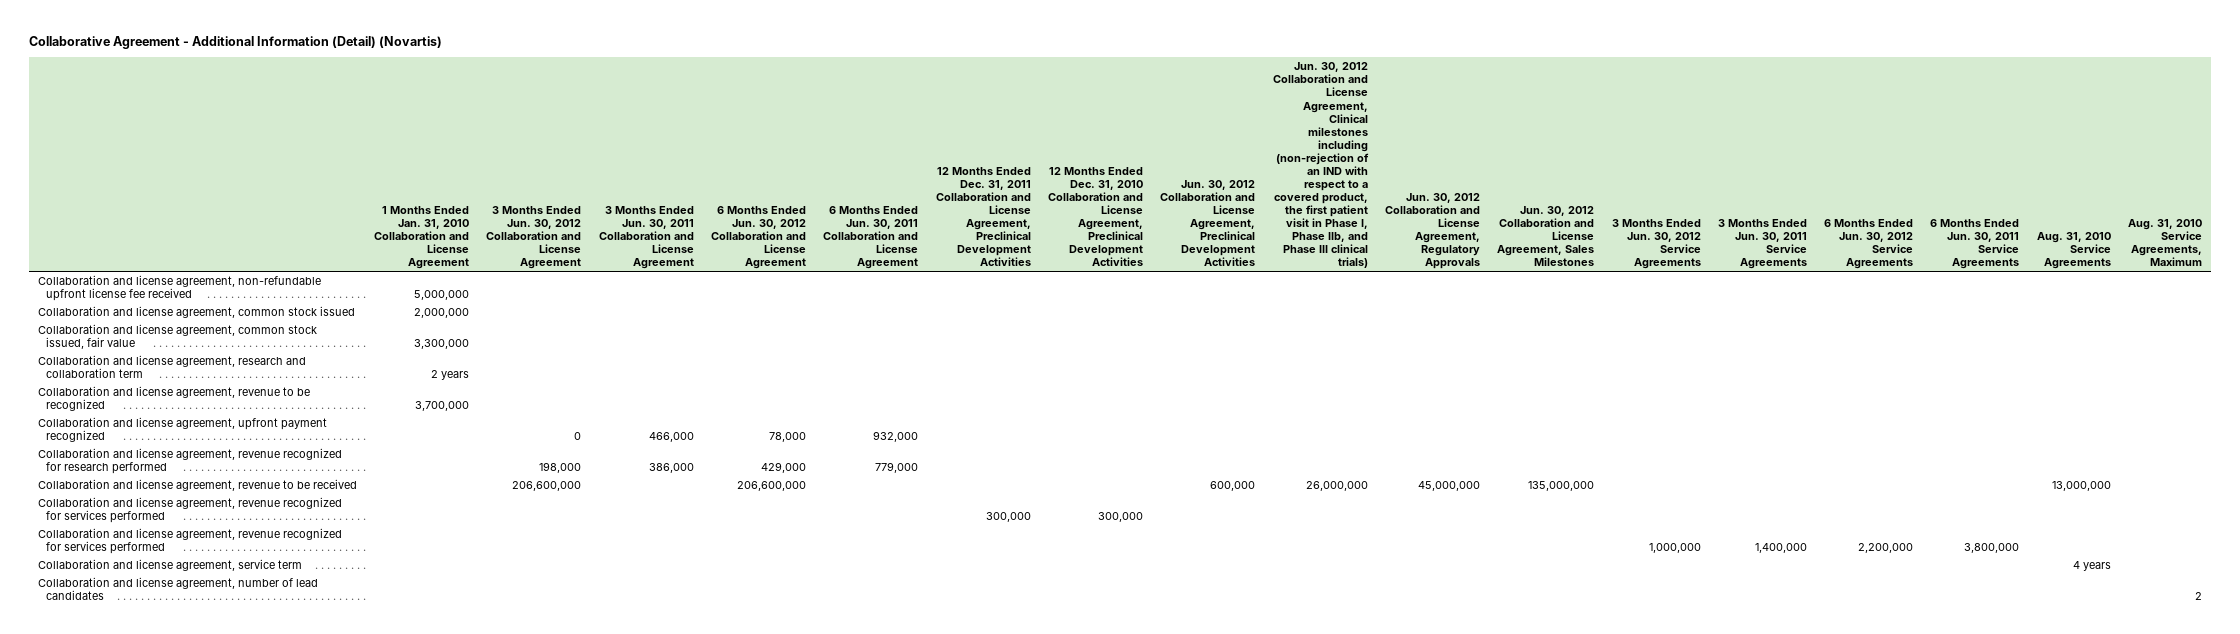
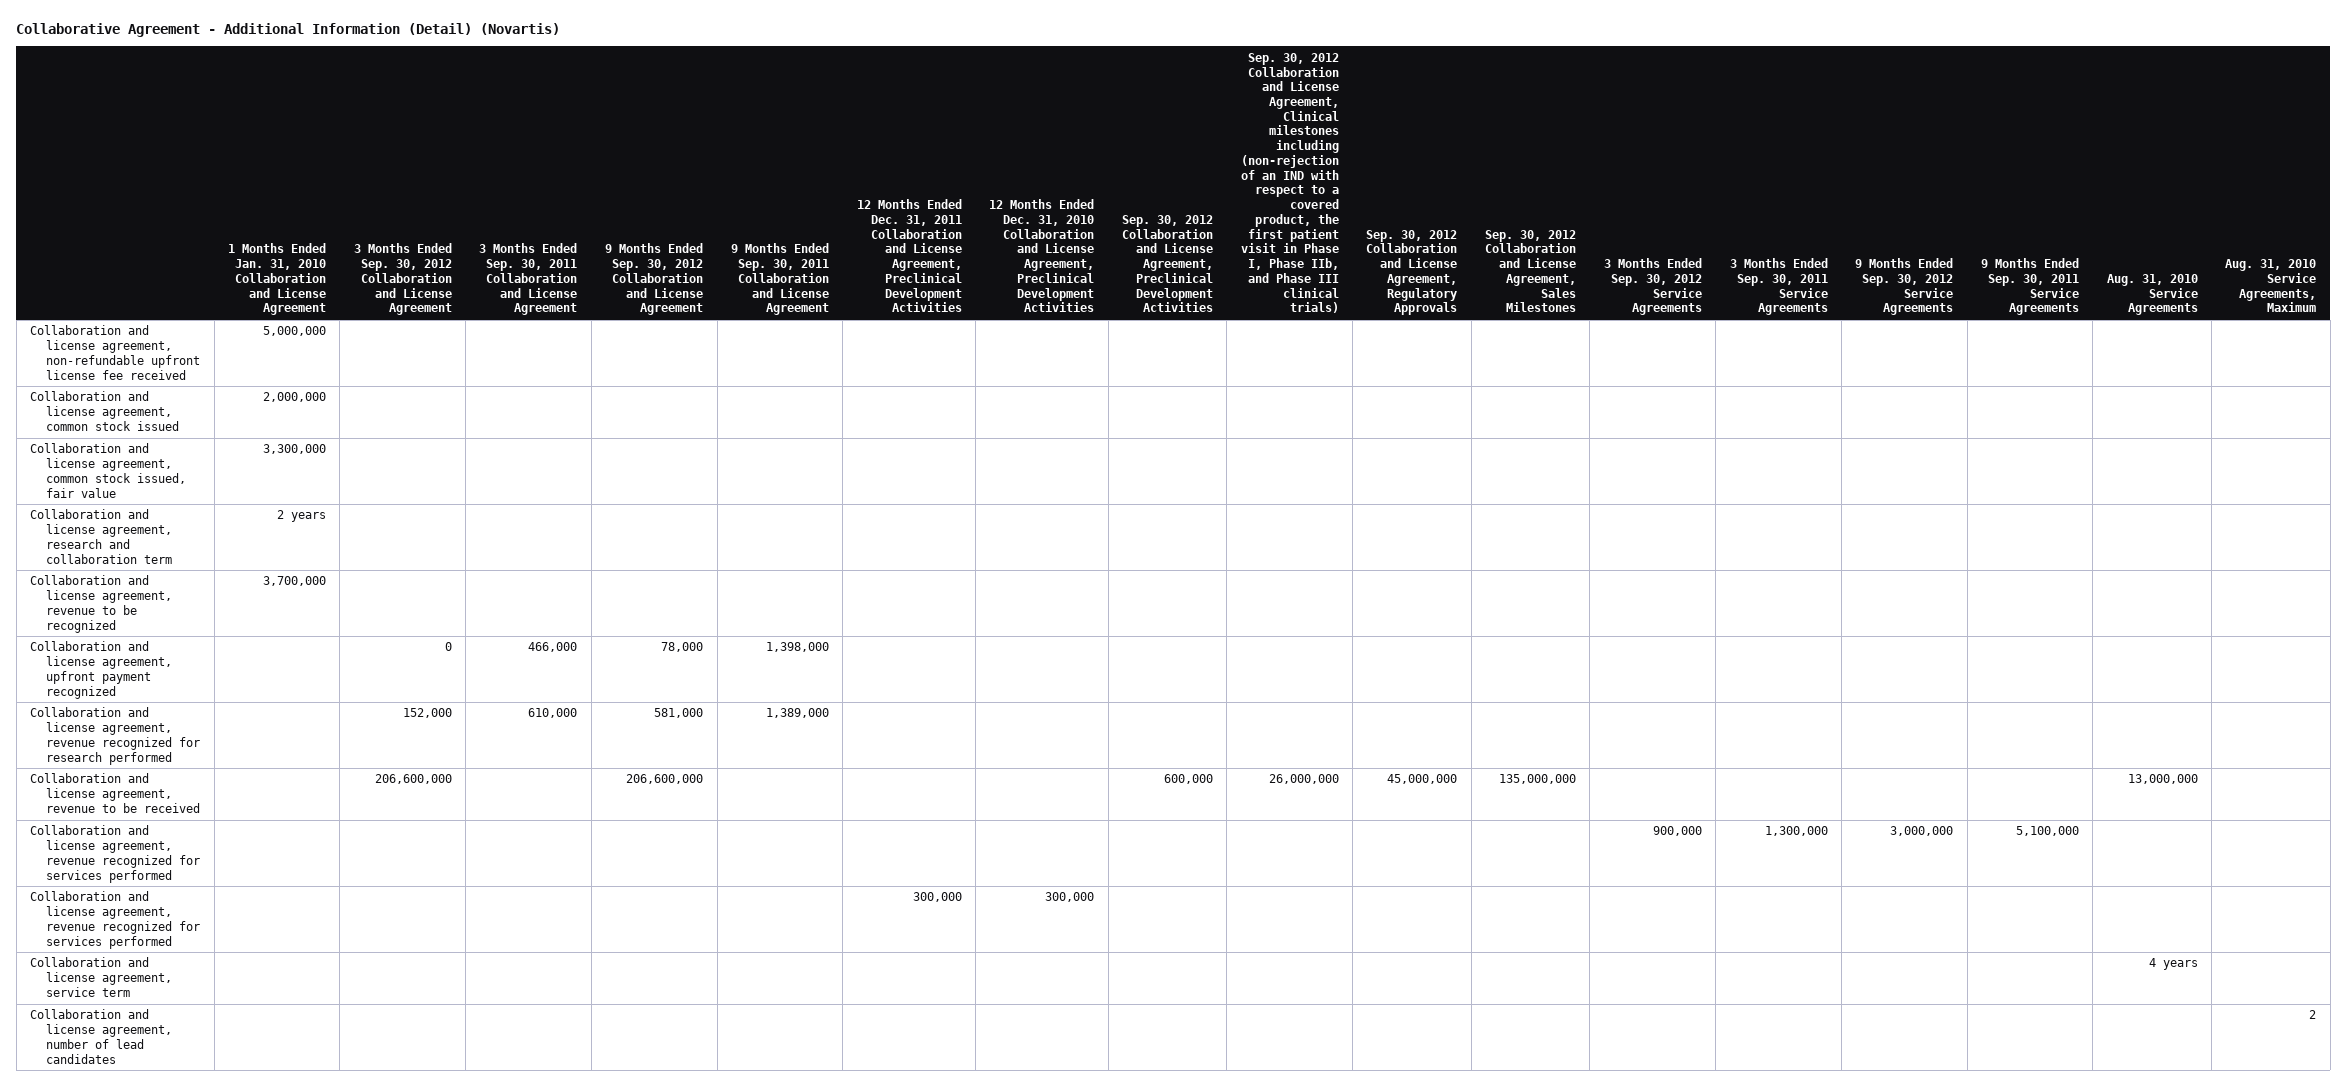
- | 1 Months Ended Jan. 31, 2010 Collaboration and License Agreement | 3 Months Ended Jun. 30, 2012 Collaboration and License Agreement | 3 Months Ended Jun. 30, 2011 Collaboration and License Agreement | 6 Months Ended Jun. 30, 2012 Collaboration and License Agreement | 6 Months Ended Jun. 30, 2011 Collaboration and License Agreement | 12 Months Ended Dec. 31, 2011 Collaboration and License Agreement, Preclinical Development Activities | 12 Months Ended Dec. 31, 2010 Collaboration and License Agreement, Preclinical Development Activities | Jun. 30, 2012 Collaboration and License Agreement, Preclinical Development Activities | Jun. 30, 2012 Collaboration and License Agreement, Clinical milestones including (non-rejection of an IND with respect to a covered product, the first patient visit in Phase I, Phase IIb, and Phase III clinical trials) | Jun. 30, 2012 Collaboration and License Agreement, Regulatory Approvals | Jun. 30, 2012 Collaboration and License Agreement, Sales Milestones | 3 Months Ended Jun. 30, 2012 Service Agreements | 3 Months Ended Jun. 30, 2011 Service Agreements | 6 Months Ended Jun. 30, 2012 Service Agreements | 6 Months Ended Jun. 30, 2011 Service Agreements | Aug. 31, 2010 Service Agreements | Aug. 31, 2010 Service Agreements, Maximum
+ | 1 Months Ended Jan. 31, 2010 Collaboration and License Agreement | 3 Months Ended Sep. 30, 2012 Collaboration and License Agreement | 3 Months Ended Sep. 30, 2011 Collaboration and License Agreement | 9 Months Ended Sep. 30, 2012 Collaboration and License Agreement | 9 Months Ended Sep. 30, 2011 Collaboration and License Agreement | 12 Months Ended Dec. 31, 2011 Collaboration and License Agreement, Preclinical Development Activities | 12 Months Ended Dec. 31, 2010 Collaboration and License Agreement, Preclinical Development Activities | Sep. 30, 2012 Collaboration and License Agreement, Preclinical Development Activities | Sep. 30, 2012 Collaboration and License Agreement, Clinical milestones including (non-rejection of an IND with respect to a covered product, the first patient visit in Phase I, Phase IIb, and Phase III clinical trials) | Sep. 30, 2012 Collaboration and License Agreement, Regulatory Approvals | Sep. 30, 2012 Collaboration and License Agreement, Sales Milestones | 3 Months Ended Sep. 30, 2012 Service Agreements | 3 Months Ended Sep. 30, 2011 Service Agreements | 9 Months Ended Sep. 30, 2012 Service Agreements | 9 Months Ended Sep. 30, 2011 Service Agreements | Aug. 31, 2010 Service Agreements | Aug. 31, 2010 Service Agreements, Maximum
moved down: Collaboration and license agreement, revenue recognized for services performed | | | | | | 300,000 | 300,000 | | | | | | | | | |

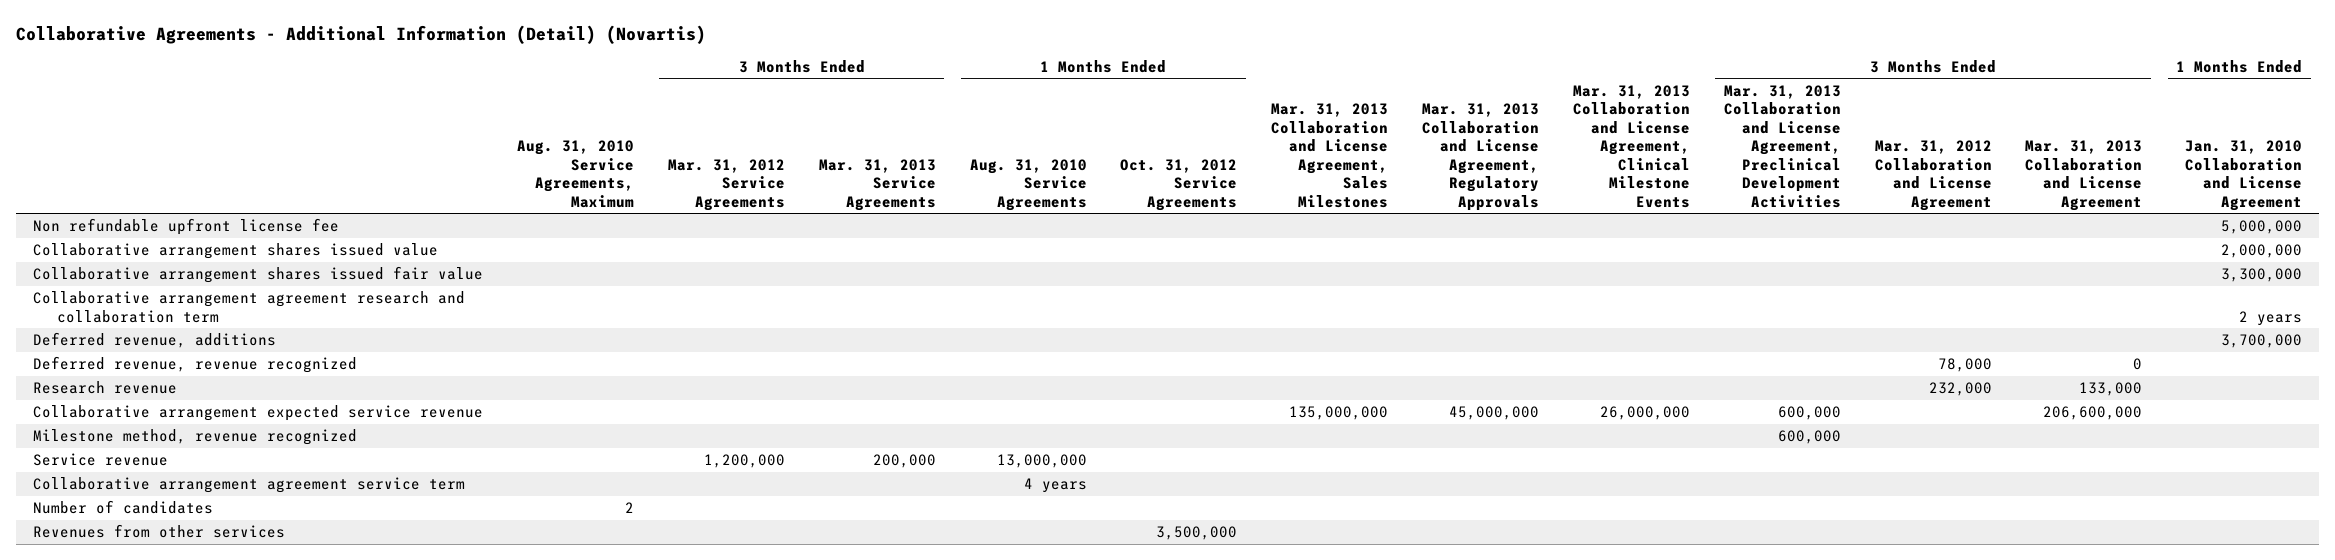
- Collaborative Agreement - Additional Information (Detail) (Novartis)
+ Collaborative Agreements - Additional Information (Detail) (Novartis)
- | 1 Months Ended Jan. 31, 2010 Collaboration and License Agreement | 3 Months Ended Sep. 30, 2012 Collaboration and License Agreement | 3 Months Ended Sep. 30, 2011 Collaboration and License Agreement | 9 Months Ended Sep. 30, 2012 Collaboration and License Agreement | 9 Months Ended Sep. 30, 2011 Collaboration and License Agreement | 12 Months Ended Dec. 31, 2011 Collaboration and License Agreement, Preclinical Development Activities | 12 Months Ended Dec. 31, 2010 Collaboration and License Agreement, Preclinical Development Activities | Sep. 30, 2012 Collaboration and License Agreement, Preclinical Development Activities | Sep. 30, 2012 Collaboration and License Agreement, Clinical milestones including (non-rejection of an IND with respect to a covered product, the first patient visit in Phase I, Phase IIb, and Phase III clinical trials) | Sep. 30, 2012 Collaboration and License Agreement, Regulatory Approvals | Sep. 30, 2012 Collaboration and License Agreement, Sales Milestones | 3 Months Ended Sep. 30, 2012 Service Agreements | 3 Months Ended Sep. 30, 2011 Service Agreements | 9 Months Ended Sep. 30, 2012 Service Agreements | 9 Months Ended Sep. 30, 2011 Service Agreements | Aug. 31, 2010 Service Agreements | Aug. 31, 2010 Service Agreements, Maximum
+ | Aug. 31, 2010 Service Agreements, Maximum | 3 Months Ended Mar. 31, 2012 Service Agreements | 3 Months Ended Mar. 31, 2013 Service Agreements | 1 Months Ended Aug. 31, 2010 Service Agreements | 1 Months Ended Oct. 31, 2012 Service Agreements | Mar. 31, 2013 Collaboration and License Agreement, Sales Milestones | Mar. 31, 2013 Collaboration and License Agreement, Regulatory Approvals | Mar. 31, 2013 Collaboration and License Agreement, Clinical Milestone Events | 3 Months Ended Mar. 31, 2013 Collaboration and License Agreement, Preclinical Development Activities | 3 Months Ended Mar. 31, 2012 Collaboration and License Agreement | 3 Months Ended Mar. 31, 2013 Collaboration and License Agreement | 1 Months Ended Jan. 31, 2010 Collaboration and License Agreement
- Collaboration and license agreement, non-refundable upfront license fee received | 5,000,000 | | | | | | | | | | | | | | | |
- Collaboration and license agreement, common stock issued | 2,000,000 | | | | | | | | | | | | | | | |
- Collaboration and license agreement, common stock issued, fair value | 3,300,000 | | | | | | | | | | | | | | | |
- Collaboration and license agreement, research and collaboration term | 2 years | | | | | | | | | | | | | | | |
- Collaboration and license agreement, revenue to be recognized | 3,700,000 | | | | | | | | | | | | | | | |
- Collaboration and license agreement, upfront payment recognized | | 0 | 466,000 | 78,000 | 1,398,000 | | | | | | | | | | | |
- Collaboration and license agreement, revenue recognized for research performed | | 152,000 | 610,000 | 581,000 | 1,389,000 | | | | | | | | | | | |
- Collaboration and license agreement, revenue to be received | | 206,600,000 | | 206,600,000 | | | | 600,000 | 26,000,000 | 45,000,000 | 135,000,000 | | | | | 13,000,000 |
- Collaboration and license agreement, revenue recognized for services performed | | | | | | | | | | | | 900,000 | 1,300,000 | 3,000,000 | 5,100,000 | |
- Collaboration and license agreement, revenue recognized for services performed | | | | | | 300,000 | 300,000 | | | | | | | | | |
- Collaboration and license agreement, service term | | | | | | | | | | | | | | | | 4 years |
- Collaboration and license agreement, number of lead candidates | | | | | | | | | | | | | | | | | 2
+ Non refundable upfront license fee | | | | | | | | | | | | 5,000,000
+ Collaborative arrangement shares issued value | | | | | | | | | | | | 2,000,000
+ Collaborative arrangement shares issued fair value | | | | | | | | | | | | 3,300,000
+ Collaborative arrangement agreement research and collaboration term | | | | | | | | | | | | 2 years
+ Deferred revenue, additions | | | | | | | | | | | | 3,700,000
+ Deferred revenue, revenue recognized | | | | | | | | | | 78,000 | 0 |
+ Research revenue | | | | | | | | | | 232,000 | 133,000 |
+ Collaborative arrangement expected service revenue | | | | | | 135,000,000 | 45,000,000 | 26,000,000 | 600,000 | | 206,600,000 |
+ Milestone method, revenue recognized | | | | | | | | | 600,000 | | |
+ Service revenue | | 1,200,000 | 200,000 | 13,000,000 | | | | | | | |
+ Collaborative arrangement agreement service term | | | | 4 years | | | | | | | |
+ Number of candidates | 2 | | | | | | | | | | |
+ Revenues from other services | | | | | 3,500,000 | | | | | | |

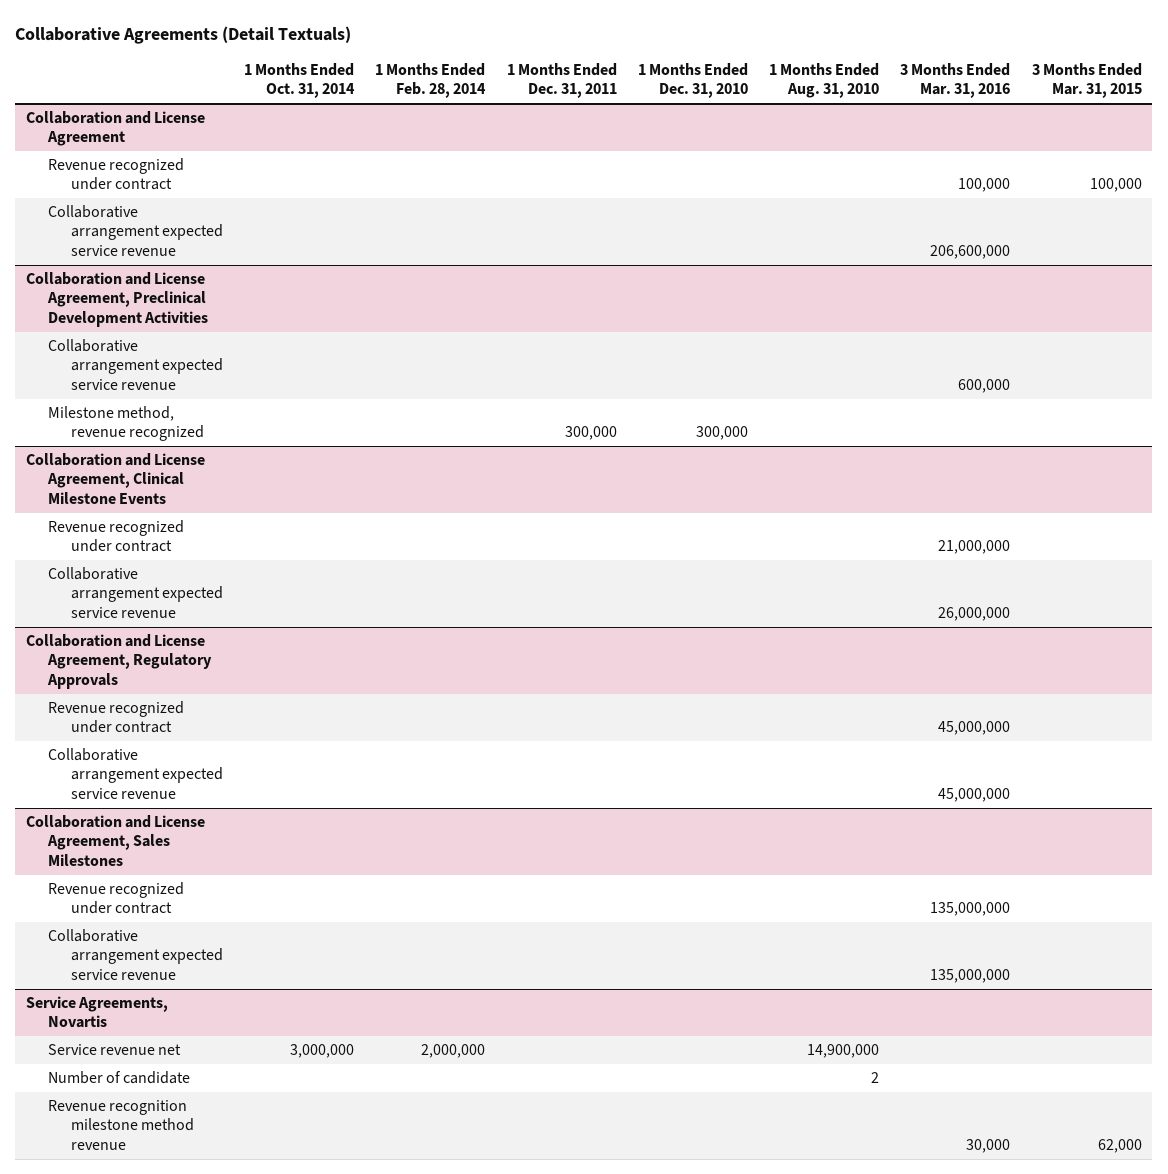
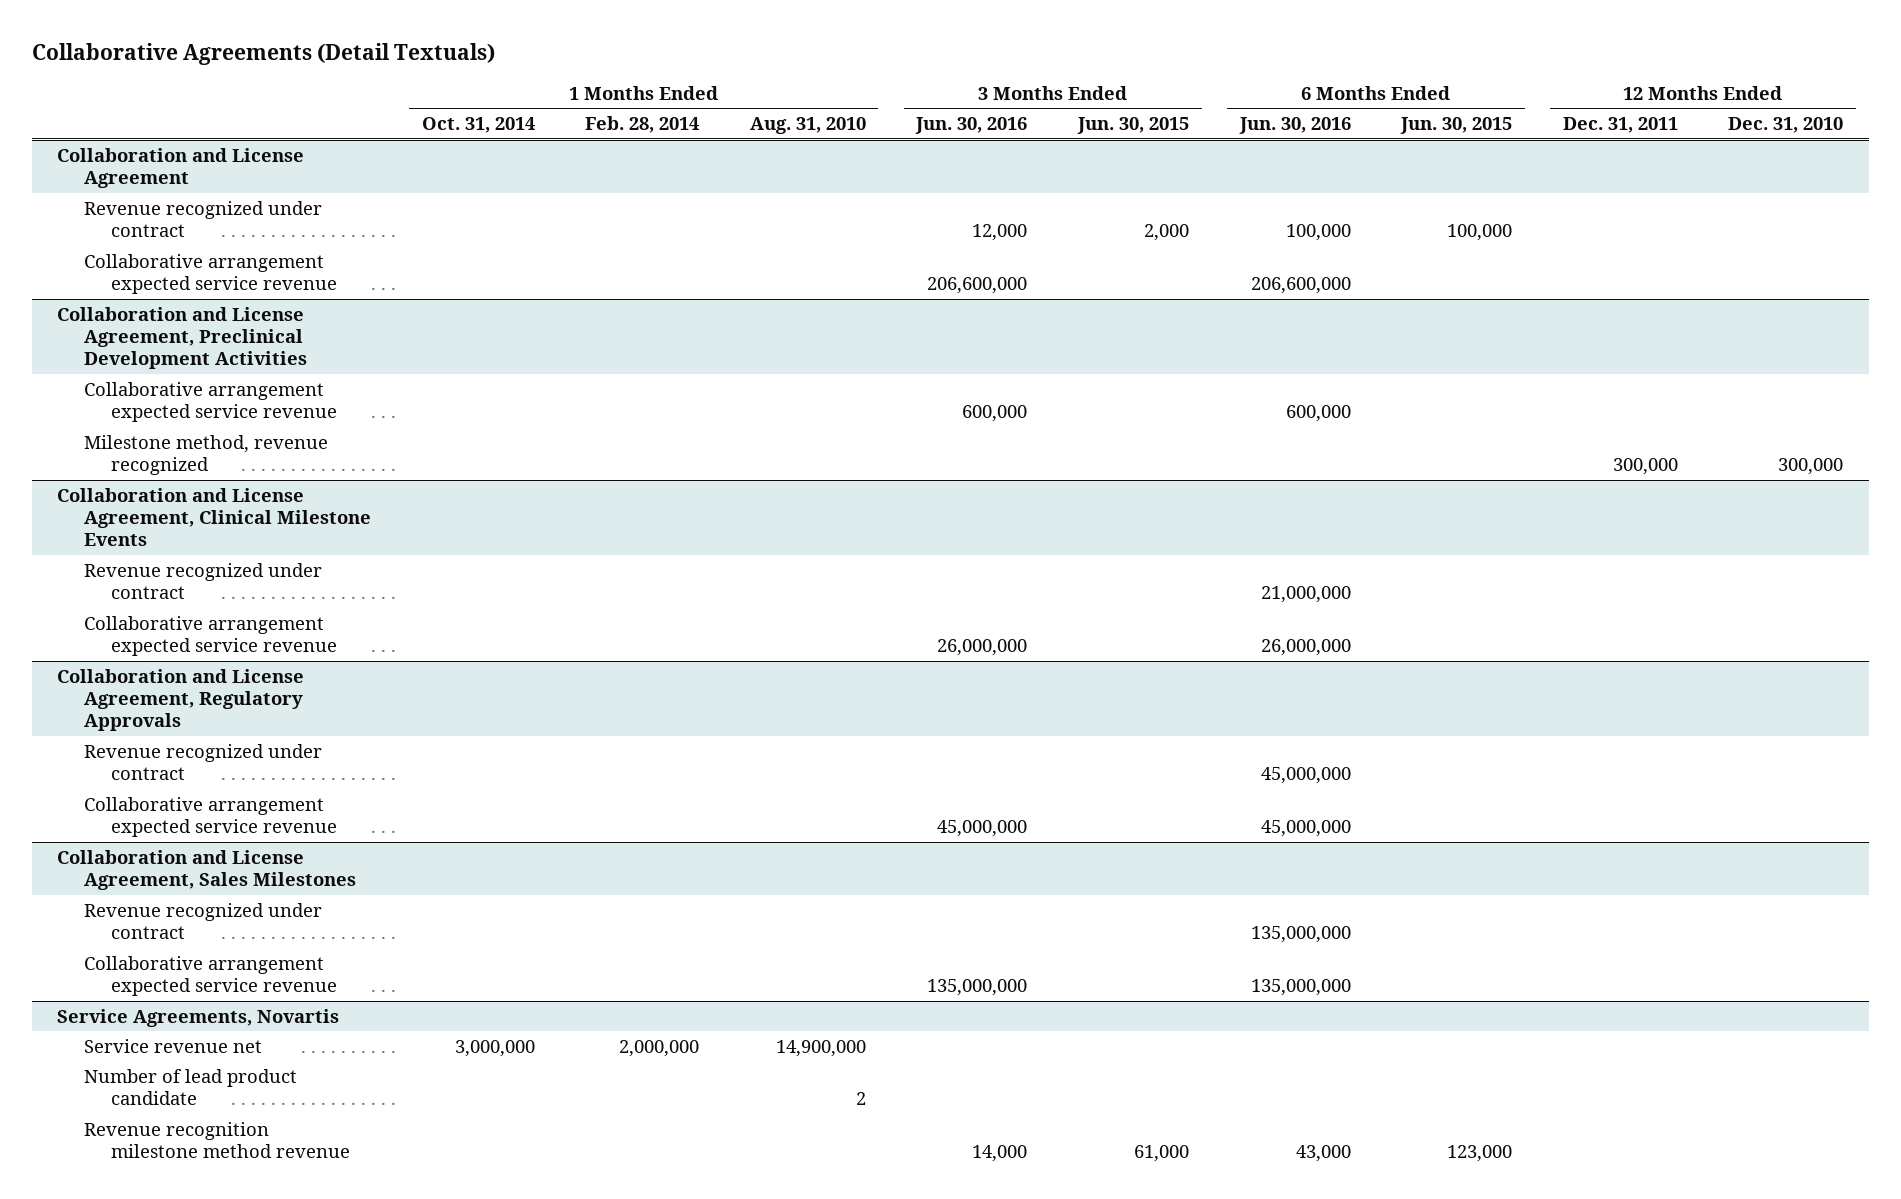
- | 1 Months Ended Oct. 31, 2014 | 1 Months Ended Feb. 28, 2014 | 1 Months Ended Dec. 31, 2011 | 1 Months Ended Dec. 31, 2010 | 1 Months Ended Aug. 31, 2010 | 3 Months Ended Mar. 31, 2016 | 3 Months Ended Mar. 31, 2015
+ | 1 Months Ended Oct. 31, 2014 | 1 Months Ended Feb. 28, 2014 | 1 Months Ended Aug. 31, 2010 | 3 Months Ended Jun. 30, 2016 | 3 Months Ended Jun. 30, 2015 | 6 Months Ended Jun. 30, 2016 | 6 Months Ended Jun. 30, 2015 | 12 Months Ended Dec. 31, 2011 | 12 Months Ended Dec. 31, 2010
@ Service Agreements, Novartis
- Number of candidate | | | | | 2 | |
+ Number of lead product candidate | | | 2 | | | | | |

